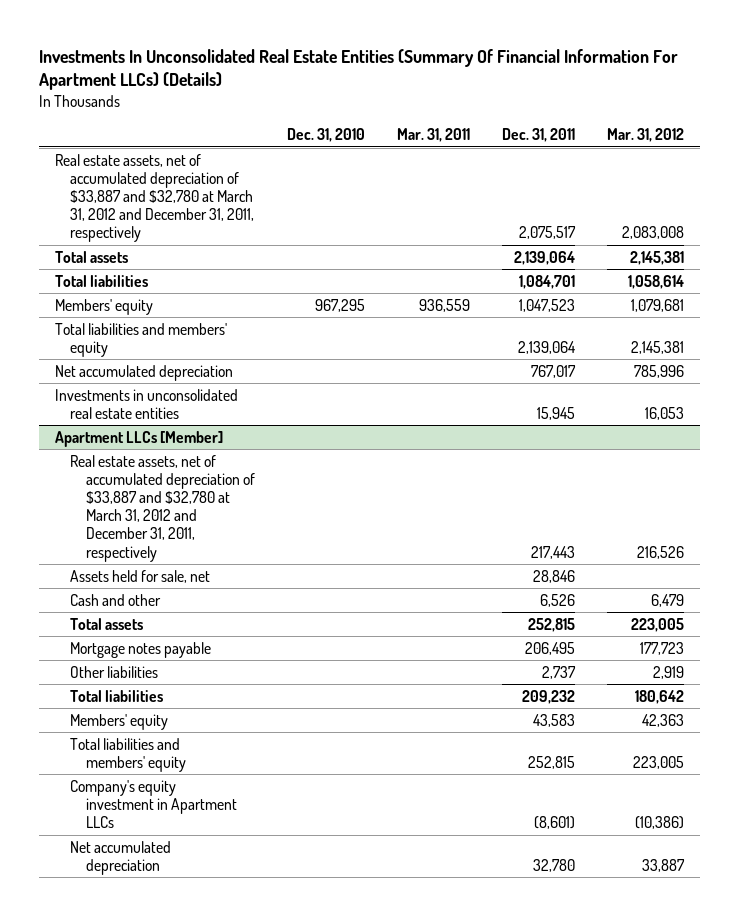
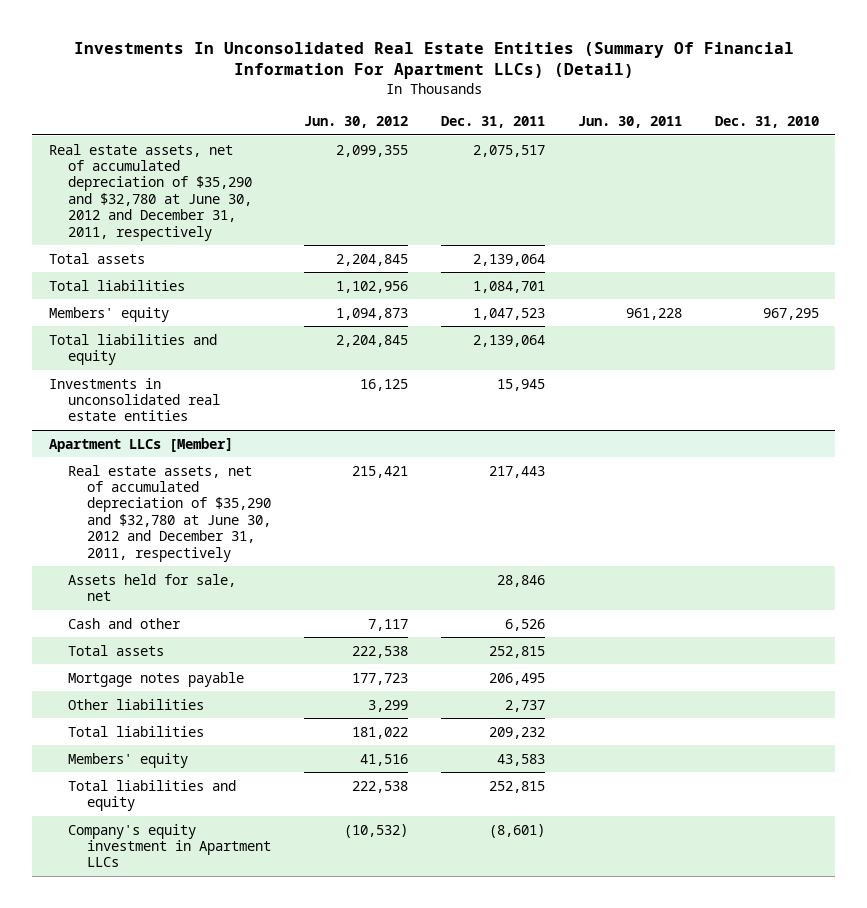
- Investments In Unconsolidated Real Estate Entities (Summary Of Financial Information For Apartment LLCs) (Details)
+ Investments In Unconsolidated Real Estate Entities (Summary Of Financial Information For Apartment LLCs) (Detail)
- | Dec. 31, 2010 | Mar. 31, 2011 | Dec. 31, 2011 | Mar. 31, 2012
+ | Jun. 30, 2012 | Dec. 31, 2011 | Jun. 30, 2011 | Dec. 31, 2010
- Real estate assets, net of accumulated depreciation of $33,887 and $32,780 at March 31, 2012 and December 31, 2011, respectively | | | 2,075,517 | 2,083,008
+ Real estate assets, net of accumulated depreciation of $35,290 and $32,780 at June 30, 2012 and December 31, 2011, respectively | 2,099,355 | 2,075,517 | |
- Total liabilities and members' equity | | | 2,139,064 | 2,145,381
- Net accumulated depreciation | | | 767,017 | 785,996
+ Total liabilities and equity | 2,204,845 | 2,139,064 | |
@ Apartment LLCs [Member]
- Real estate assets, net of accumulated depreciation of $33,887 and $32,780 at March 31, 2012 and December 31, 2011, respectively | | | 217,443 | 216,526
+ Real estate assets, net of accumulated depreciation of $35,290 and $32,780 at June 30, 2012 and December 31, 2011, respectively | 215,421 | 217,443 | |
- Total liabilities and members' equity | | | 252,815 | 223,005
+ Total liabilities and equity | 222,538 | 252,815 | |
- Net accumulated depreciation | | | 32,780 | 33,887

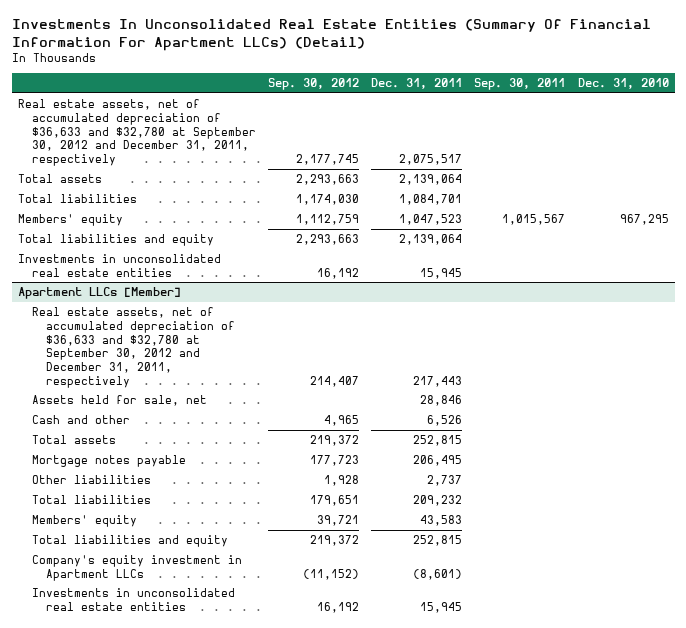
- | Jun. 30, 2012 | Dec. 31, 2011 | Jun. 30, 2011 | Dec. 31, 2010
+ | Sep. 30, 2012 | Dec. 31, 2011 | Sep. 30, 2011 | Dec. 31, 2010
- Real estate assets, net of accumulated depreciation of $35,290 and $32,780 at June 30, 2012 and December 31, 2011, respectively | 2,099,355 | 2,075,517 | |
+ Real estate assets, net of accumulated depreciation of $36,633 and $32,780 at September 30, 2012 and December 31, 2011, respectively | 2,177,745 | 2,075,517 | |
@ Apartment LLCs [Member]
- Real estate assets, net of accumulated depreciation of $35,290 and $32,780 at June 30, 2012 and December 31, 2011, respectively | 215,421 | 217,443 | |
+ Real estate assets, net of accumulated depreciation of $36,633 and $32,780 at September 30, 2012 and December 31, 2011, respectively | 214,407 | 217,443 | |
+ Investments in unconsolidated real estate entities | 16,192 | 15,945 | |

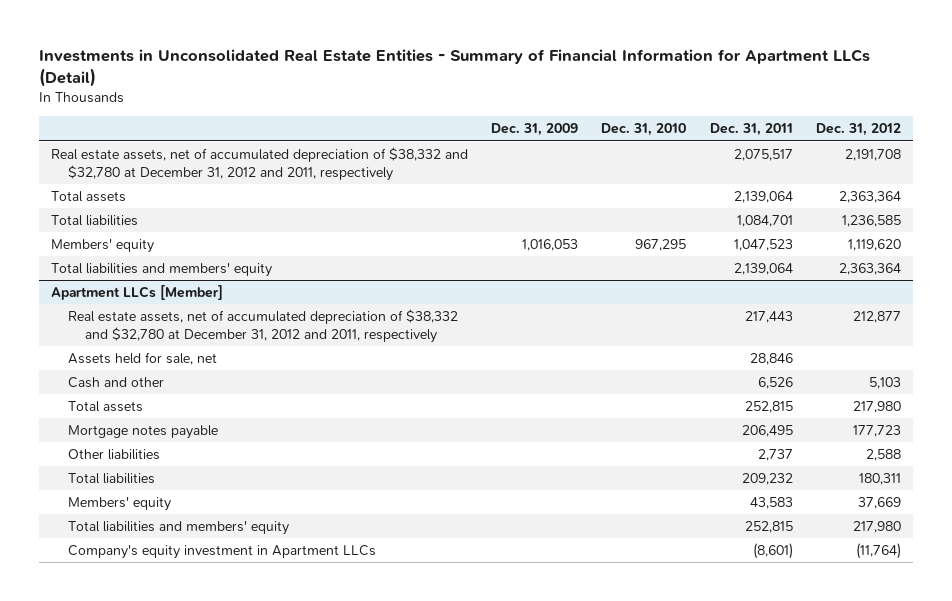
- Investments In Unconsolidated Real Estate Entities (Summary Of Financial Information For Apartment LLCs) (Detail)
+ Investments in Unconsolidated Real Estate Entities - Summary of Financial Information for Apartment LLCs (Detail)
- | Sep. 30, 2012 | Dec. 31, 2011 | Sep. 30, 2011 | Dec. 31, 2010
+ | Dec. 31, 2009 | Dec. 31, 2010 | Dec. 31, 2011 | Dec. 31, 2012
- Real estate assets, net of accumulated depreciation of $36,633 and $32,780 at September 30, 2012 and December 31, 2011, respectively | 2,177,745 | 2,075,517 | |
+ Real estate assets, net of accumulated depreciation of $38,332 and $32,780 at December 31, 2012 and 2011, respectively | | | 2,075,517 | 2,191,708
- Total liabilities and equity | 2,293,663 | 2,139,064 | |
- Investments in unconsolidated real estate entities | 16,192 | 15,945 | |
+ Total liabilities and members' equity | | | 2,139,064 | 2,363,364
@ Apartment LLCs [Member]
- Real estate assets, net of accumulated depreciation of $36,633 and $32,780 at September 30, 2012 and December 31, 2011, respectively | 214,407 | 217,443 | |
+ Real estate assets, net of accumulated depreciation of $38,332 and $32,780 at December 31, 2012 and 2011, respectively | | | 217,443 | 212,877
- Total liabilities and equity | 219,372 | 252,815 | |
+ Total liabilities and members' equity | | | 252,815 | 217,980
- Investments in unconsolidated real estate entities | 16,192 | 15,945 | |

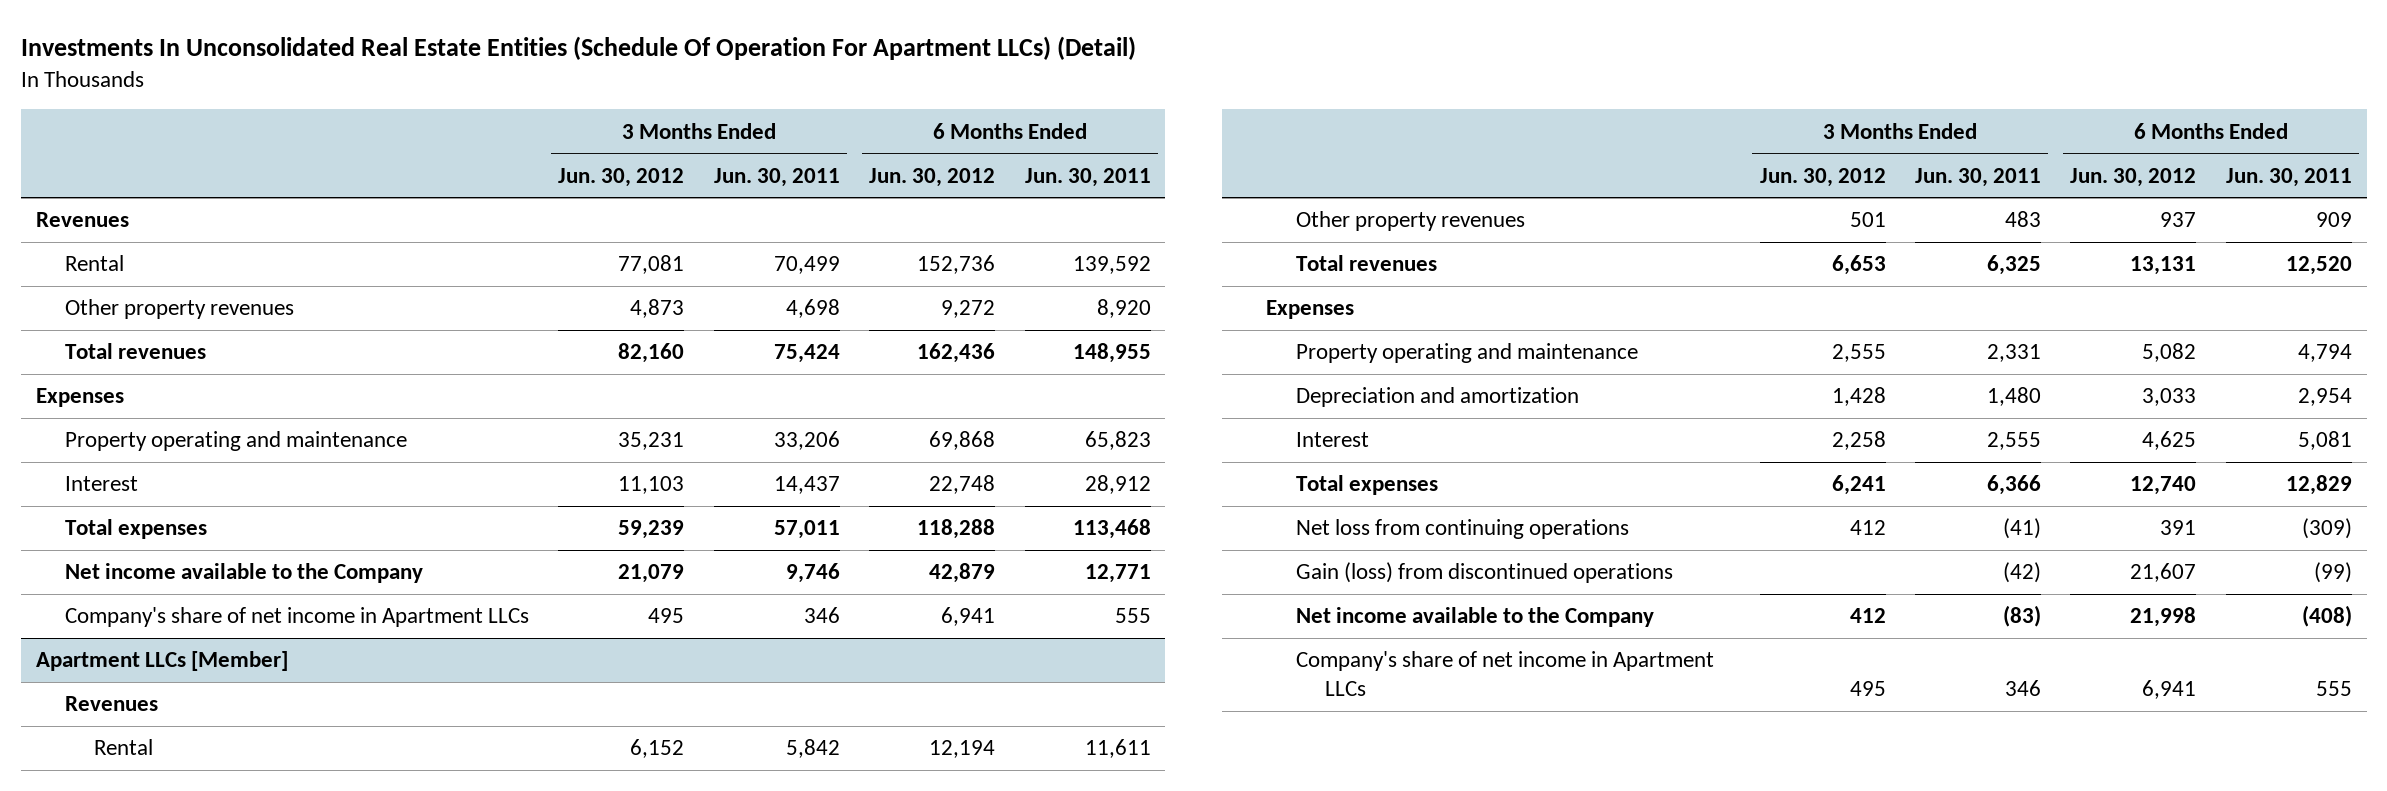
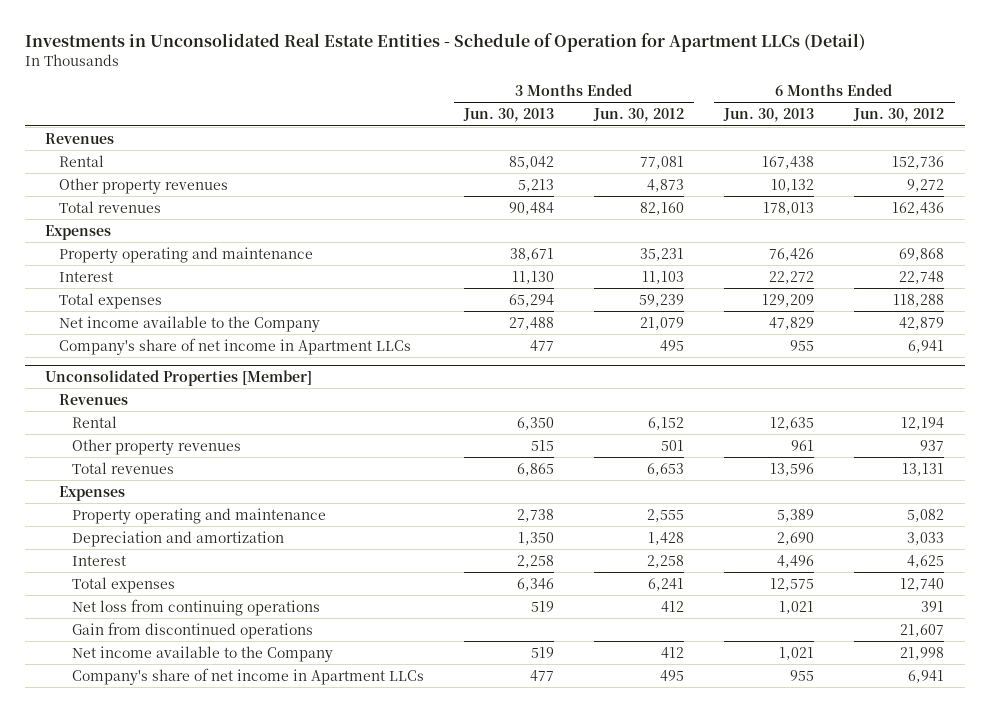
- Investments In Unconsolidated Real Estate Entities (Schedule Of Operation For Apartment LLCs) (Detail)
+ Investments in Unconsolidated Real Estate Entities - Schedule of Operation for Apartment LLCs (Detail)
- | 3 Months Ended Jun. 30, 2012 | 3 Months Ended Jun. 30, 2011 | 6 Months Ended Jun. 30, 2012 | 6 Months Ended Jun. 30, 2011
+ | 3 Months Ended Jun. 30, 2013 | 3 Months Ended Jun. 30, 2012 | 6 Months Ended Jun. 30, 2013 | 6 Months Ended Jun. 30, 2012
- Apartment LLCs [Member]
+ Unconsolidated Properties [Member]
- Gain (loss) from discontinued operations | | (42) | 21,607 | (99)
+ Gain from discontinued operations | | | | 21,607

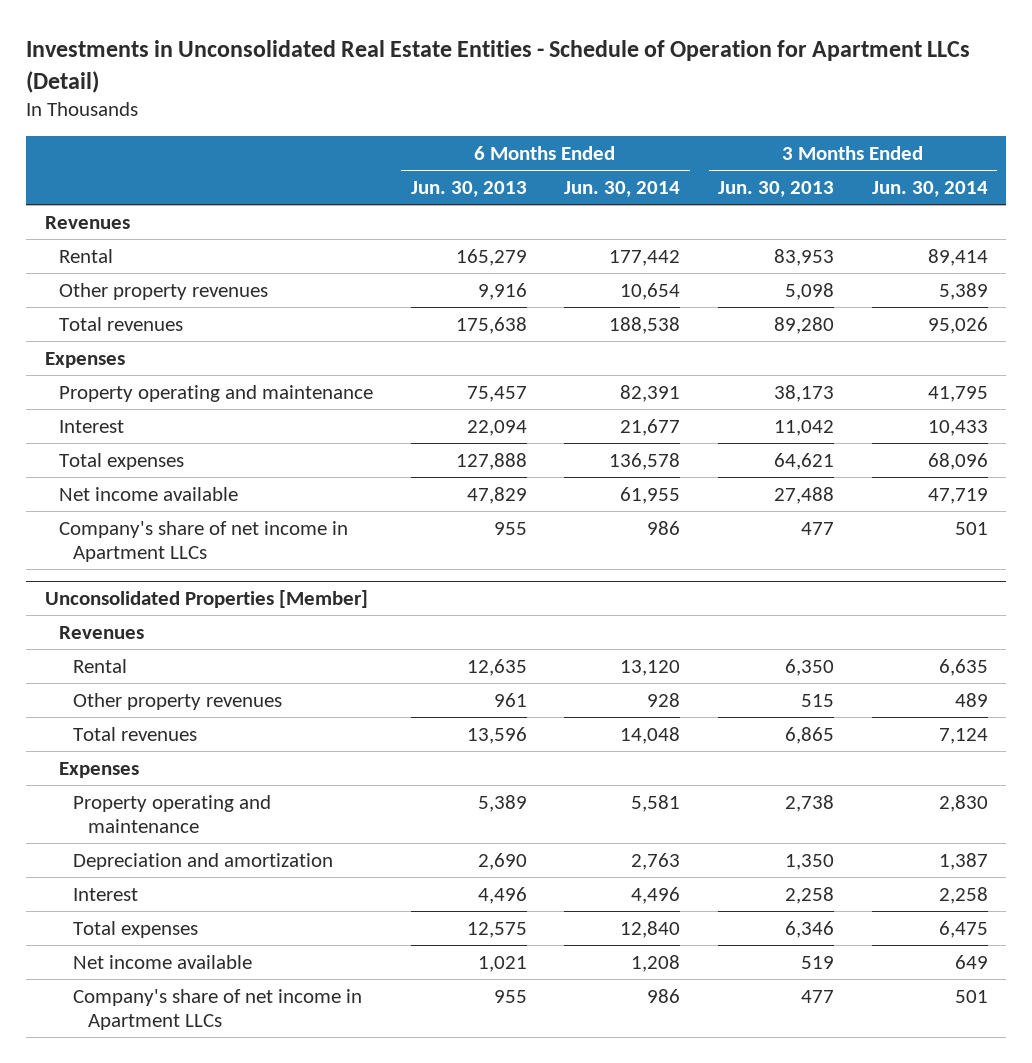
- | 3 Months Ended Jun. 30, 2013 | 3 Months Ended Jun. 30, 2012 | 6 Months Ended Jun. 30, 2013 | 6 Months Ended Jun. 30, 2012
+ | 6 Months Ended Jun. 30, 2013 | 6 Months Ended Jun. 30, 2014 | 3 Months Ended Jun. 30, 2013 | 3 Months Ended Jun. 30, 2014
- Rental | 85,042 | 77,081 | 167,438 | 152,736
- Other property revenues | 5,213 | 4,873 | 10,132 | 9,272
- Total revenues | 90,484 | 82,160 | 178,013 | 162,436
+ Rental | 165,279 | 177,442 | 83,953 | 89,414
+ Other property revenues | 9,916 | 10,654 | 5,098 | 5,389
+ Total revenues | 175,638 | 188,538 | 89,280 | 95,026
- Property operating and maintenance | 38,671 | 35,231 | 76,426 | 69,868
- Interest | 11,130 | 11,103 | 22,272 | 22,748
- Total expenses | 65,294 | 59,239 | 129,209 | 118,288
- Net income available to the Company | 27,488 | 21,079 | 47,829 | 42,879
+ Property operating and maintenance | 75,457 | 82,391 | 38,173 | 41,795
+ Interest | 22,094 | 21,677 | 11,042 | 10,433
+ Total expenses | 127,888 | 136,578 | 64,621 | 68,096
+ Net income available | 47,829 | 61,955 | 27,488 | 47,719
@ Unconsolidated Properties [Member]
- Net loss from continuing operations | 519 | 412 | 1,021 | 391
- Gain from discontinued operations | | | | 21,607
- Net income available to the Company | 519 | 412 | 1,021 | 21,998
+ Net income available | 1,021 | 1,208 | 519 | 649

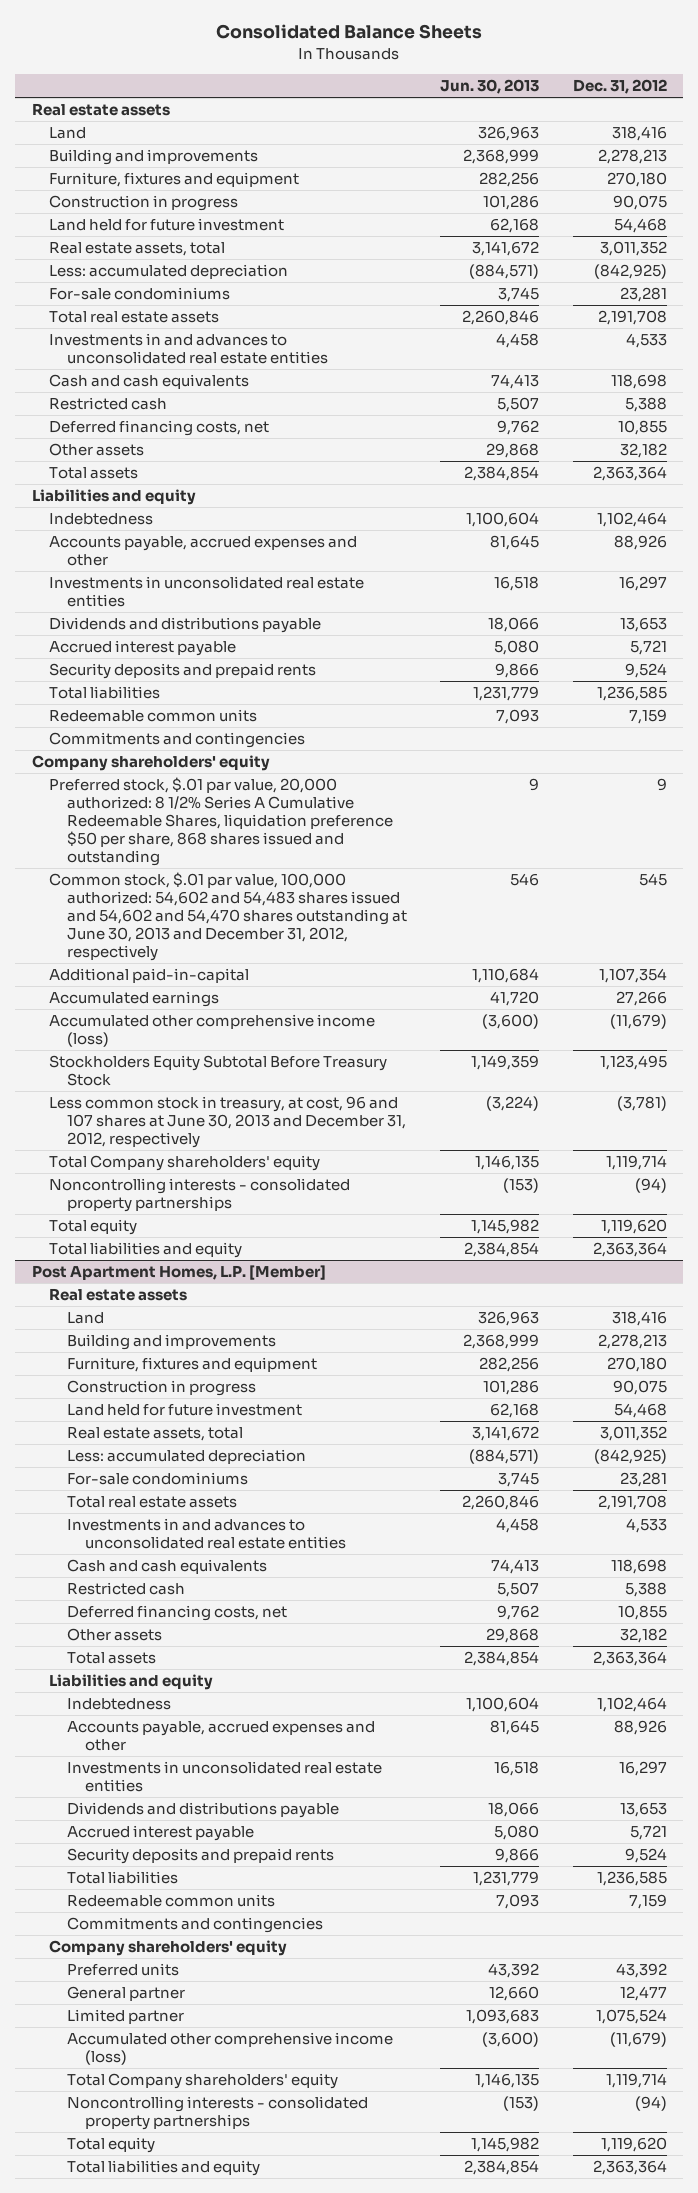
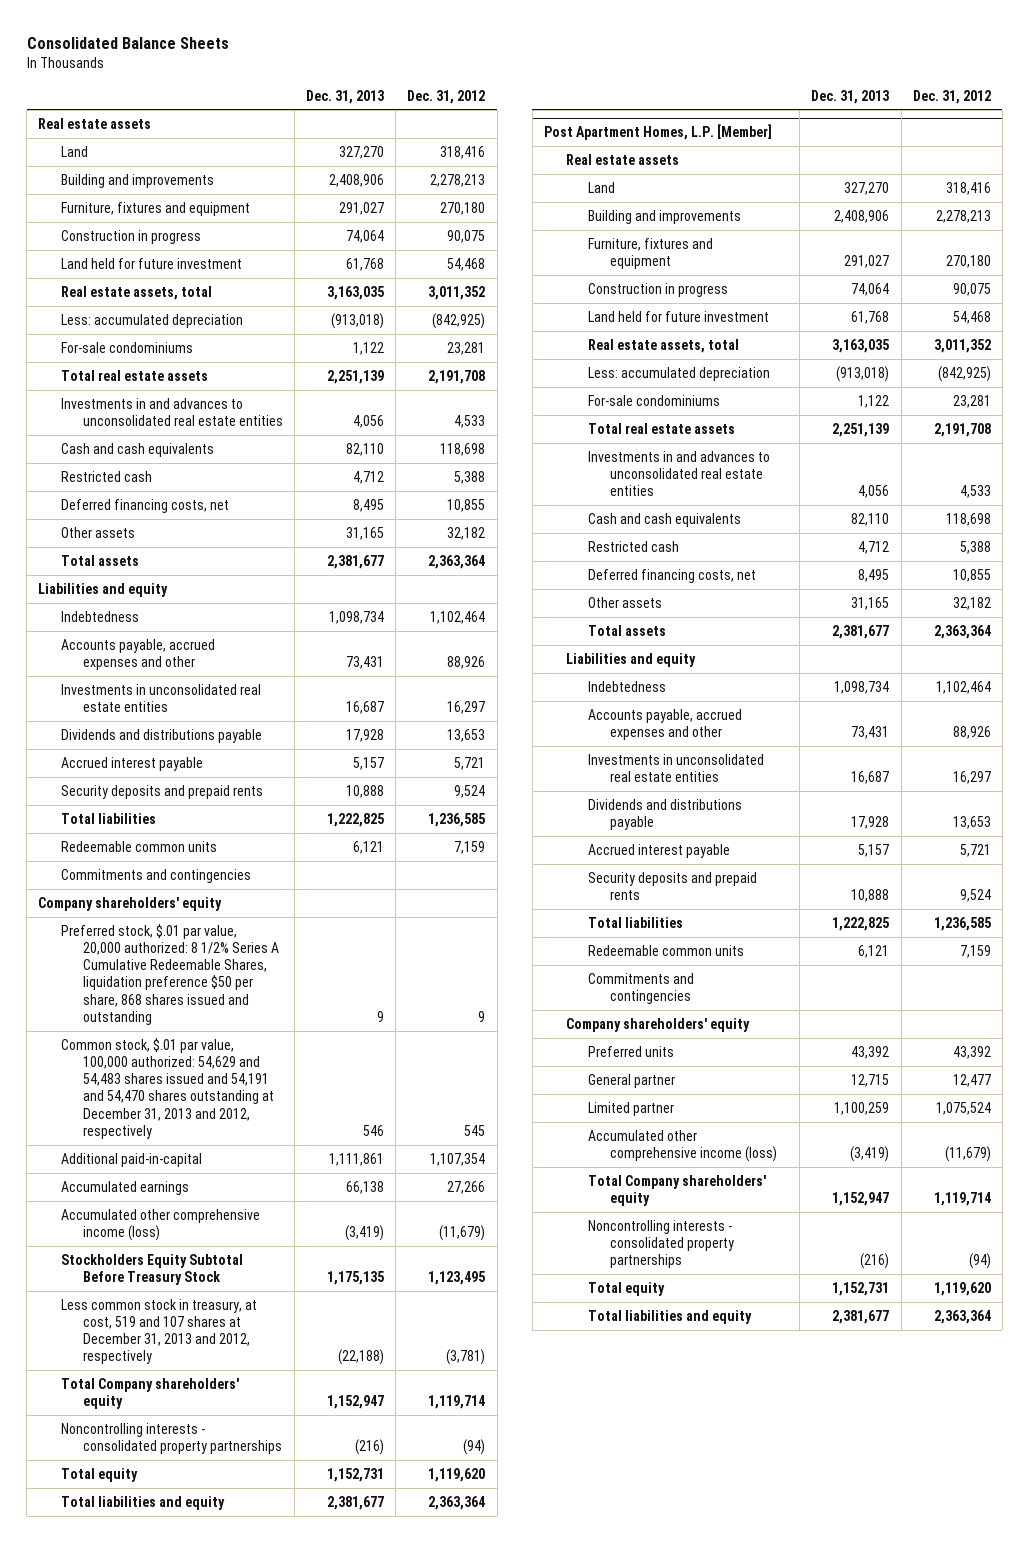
- | Jun. 30, 2013 | Dec. 31, 2012
+ | Dec. 31, 2013 | Dec. 31, 2012
- Common stock, $.01 par value, 100,000 authorized: 54,602 and 54,483 shares issued and 54,602 and 54,470 shares outstanding at June 30, 2013 and December 31, 2012, respectively | 546 | 545
+ Common stock, $.01 par value, 100,000 authorized: 54,629 and 54,483 shares issued and 54,191 and 54,470 shares outstanding at December 31, 2013 and 2012, respectively | 546 | 545
- Less common stock in treasury, at cost, 96 and 107 shares at June 30, 2013 and December 31, 2012, respectively | (3,224) | (3,781)
+ Less common stock in treasury, at cost, 519 and 107 shares at December 31, 2013 and 2012, respectively | (22,188) | (3,781)

